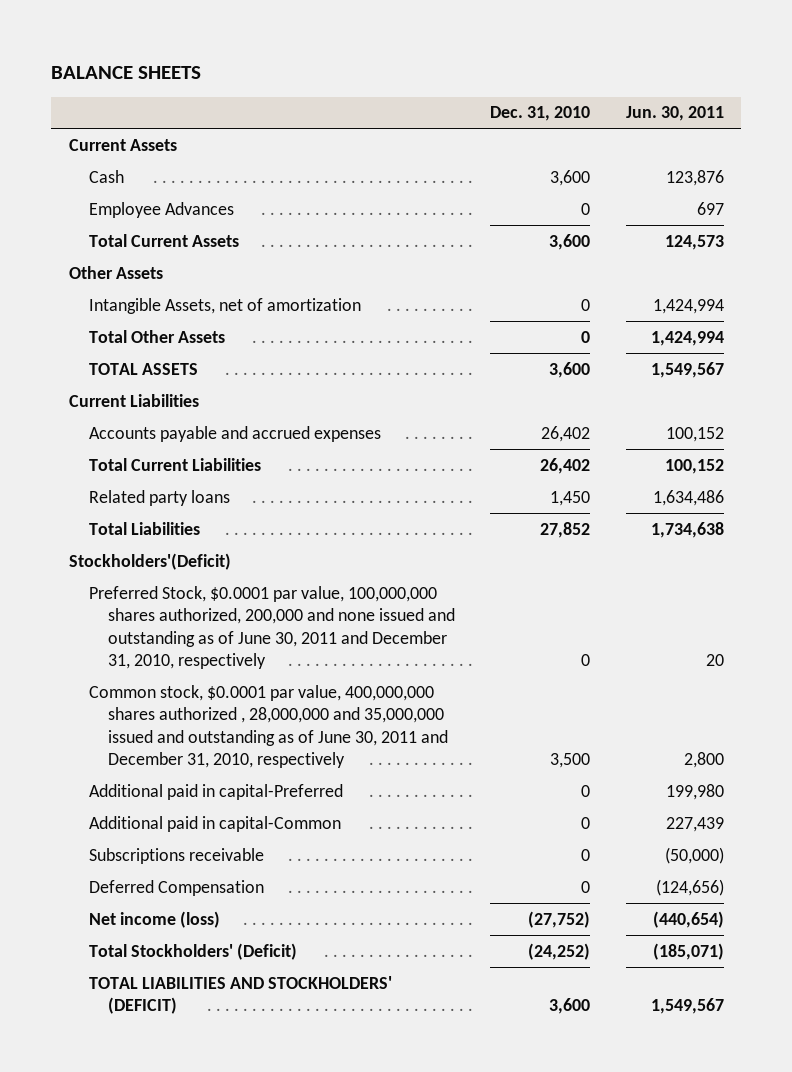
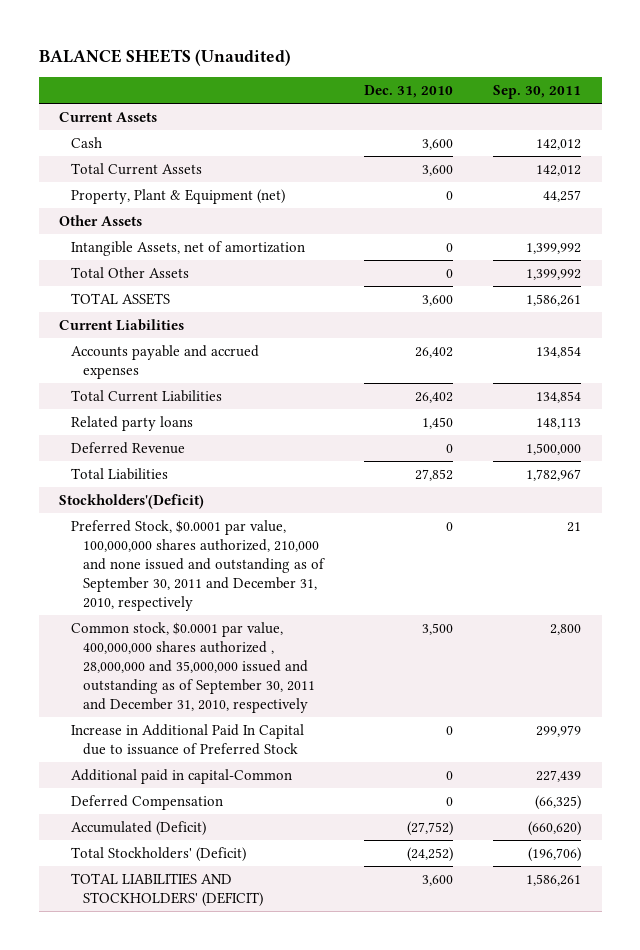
- BALANCE SHEETS
+ BALANCE SHEETS (Unaudited)
- | Dec. 31, 2010 | Jun. 30, 2011
+ | Dec. 31, 2010 | Sep. 30, 2011
- Employee Advances | 0 | 697
+ Property, Plant & Equipment (net) | 0 | 44,257
+ Deferred Revenue | 0 | 1,500,000
- Preferred Stock, $0.0001 par value, 100,000,000 shares authorized, 200,000 and none issued and outstanding as of June 30, 2011 and December 31, 2010, respectively | 0 | 20
- Common stock, $0.0001 par value, 400,000,000 shares authorized , 28,000,000 and 35,000,000 issued and outstanding as of June 30, 2011 and December 31, 2010, respectively | 3,500 | 2,800
- Additional paid in capital-Preferred | 0 | 199,980
+ Preferred Stock, $0.0001 par value, 100,000,000 shares authorized, 210,000 and none issued and outstanding as of September 30, 2011 and December 31, 2010, respectively | 0 | 21
+ Common stock, $0.0001 par value, 400,000,000 shares authorized , 28,000,000 and 35,000,000 issued and outstanding as of September 30, 2011 and December 31, 2010, respectively | 3,500 | 2,800
+ Increase in Additional Paid In Capital due to issuance of Preferred Stock | 0 | 299,979
- Subscriptions receivable | 0 | (50,000)
- Net income (loss) | (27,752) | (440,654)
+ Accumulated (Deficit) | (27,752) | (660,620)

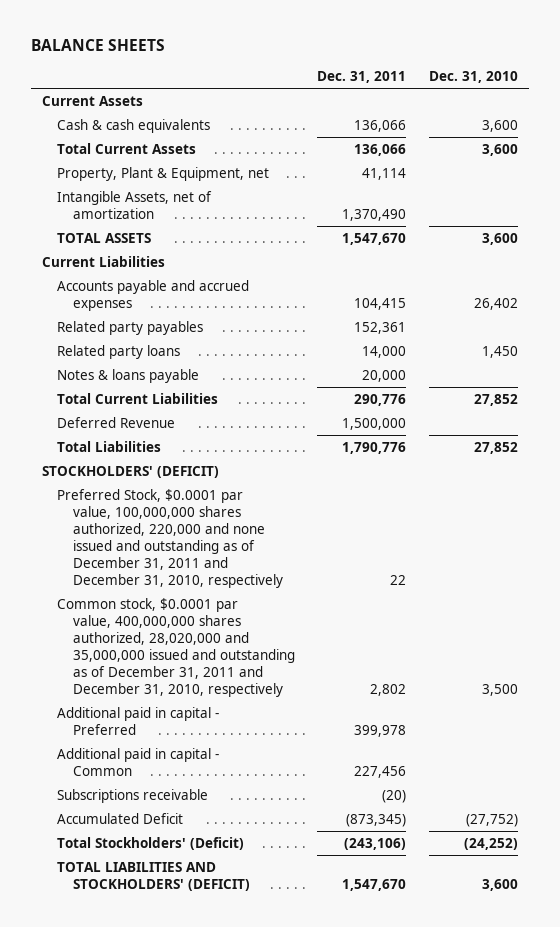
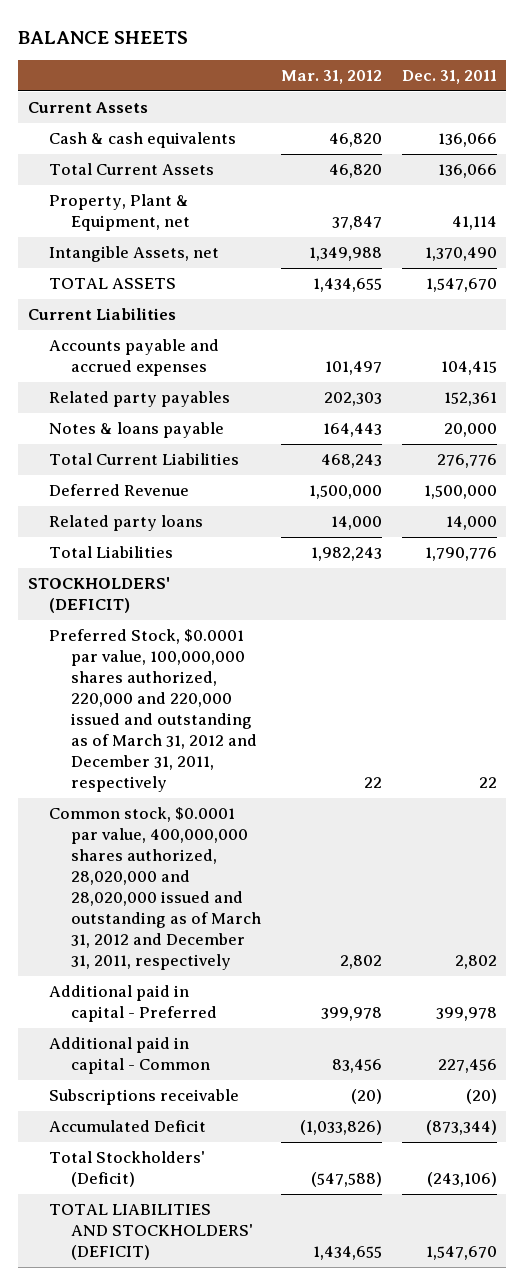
- | Dec. 31, 2011 | Dec. 31, 2010
+ | Mar. 31, 2012 | Dec. 31, 2011
- Intangible Assets, net of amortization | 1,370,490 |
+ Intangible Assets, net | 1,349,988 | 1,370,490
- Total Current Liabilities | 290,776 | 27,852
+ Total Current Liabilities | 468,243 | 276,776
moved down: Related party loans | 14,000 | 14,000
- Preferred Stock, $0.0001 par value, 100,000,000 shares authorized, 220,000 and none issued and outstanding as of December 31, 2011 and December 31, 2010, respectively | 22 |
- Common stock, $0.0001 par value, 400,000,000 shares authorized, 28,020,000 and 35,000,000 issued and outstanding as of December 31, 2011 and December 31, 2010, respectively | 2,802 | 3,500
+ Preferred Stock, $0.0001 par value, 100,000,000 shares authorized, 220,000 and 220,000 issued and outstanding as of March 31, 2012 and December 31, 2011, respectively | 22 | 22
+ Common stock, $0.0001 par value, 400,000,000 shares authorized, 28,020,000 and 28,020,000 issued and outstanding as of March 31, 2012 and December 31, 2011, respectively | 2,802 | 2,802
- Accumulated Deficit | (873,345) | (27,752)
+ Accumulated Deficit | (1,033,826) | (873,344)

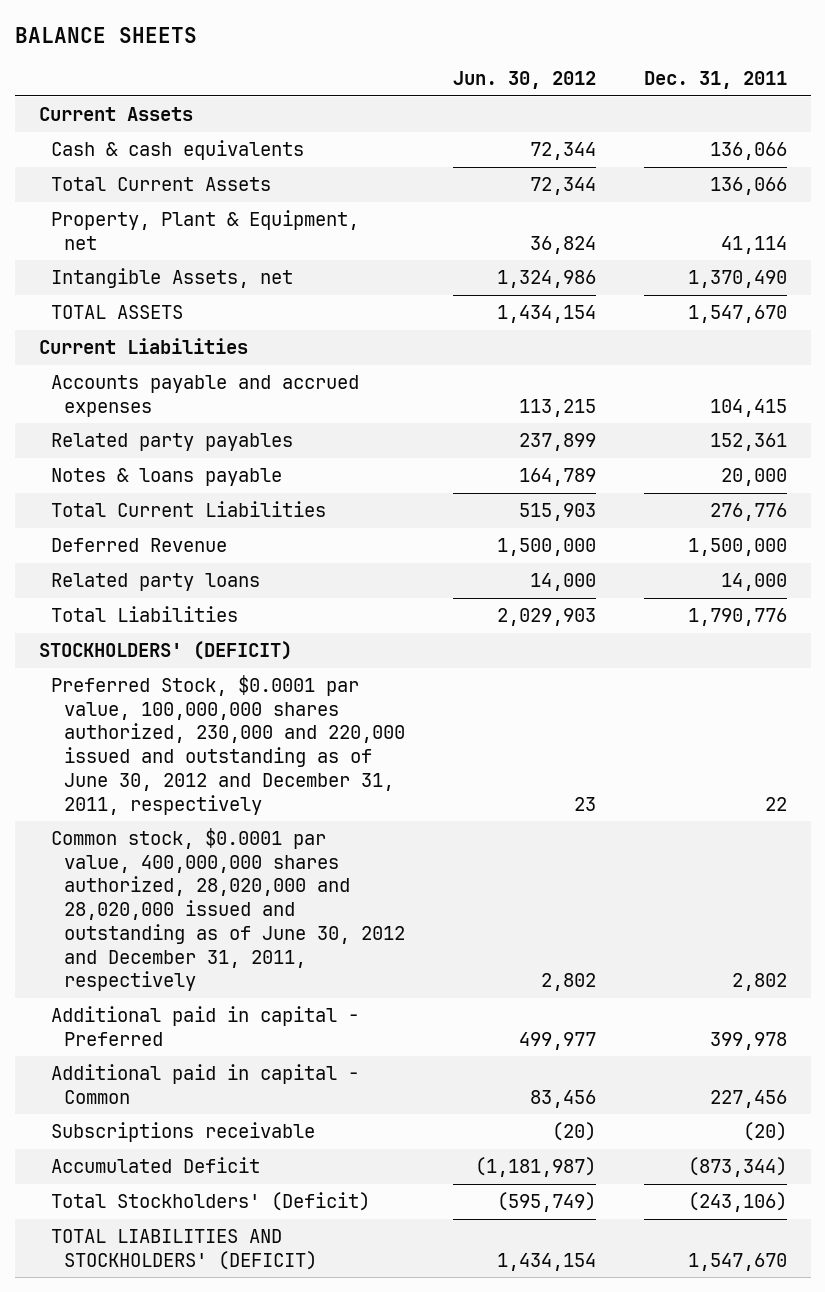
- | Mar. 31, 2012 | Dec. 31, 2011
+ | Jun. 30, 2012 | Dec. 31, 2011
- Preferred Stock, $0.0001 par value, 100,000,000 shares authorized, 220,000 and 220,000 issued and outstanding as of March 31, 2012 and December 31, 2011, respectively | 22 | 22
- Common stock, $0.0001 par value, 400,000,000 shares authorized, 28,020,000 and 28,020,000 issued and outstanding as of March 31, 2012 and December 31, 2011, respectively | 2,802 | 2,802
+ Preferred Stock, $0.0001 par value, 100,000,000 shares authorized, 230,000 and 220,000 issued and outstanding as of June 30, 2012 and December 31, 2011, respectively | 23 | 22
+ Common stock, $0.0001 par value, 400,000,000 shares authorized, 28,020,000 and 28,020,000 issued and outstanding as of June 30, 2012 and December 31, 2011, respectively | 2,802 | 2,802

